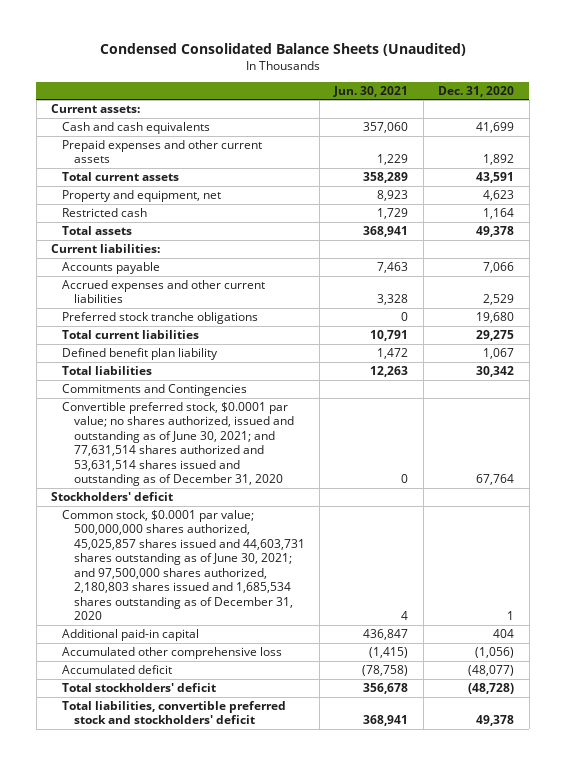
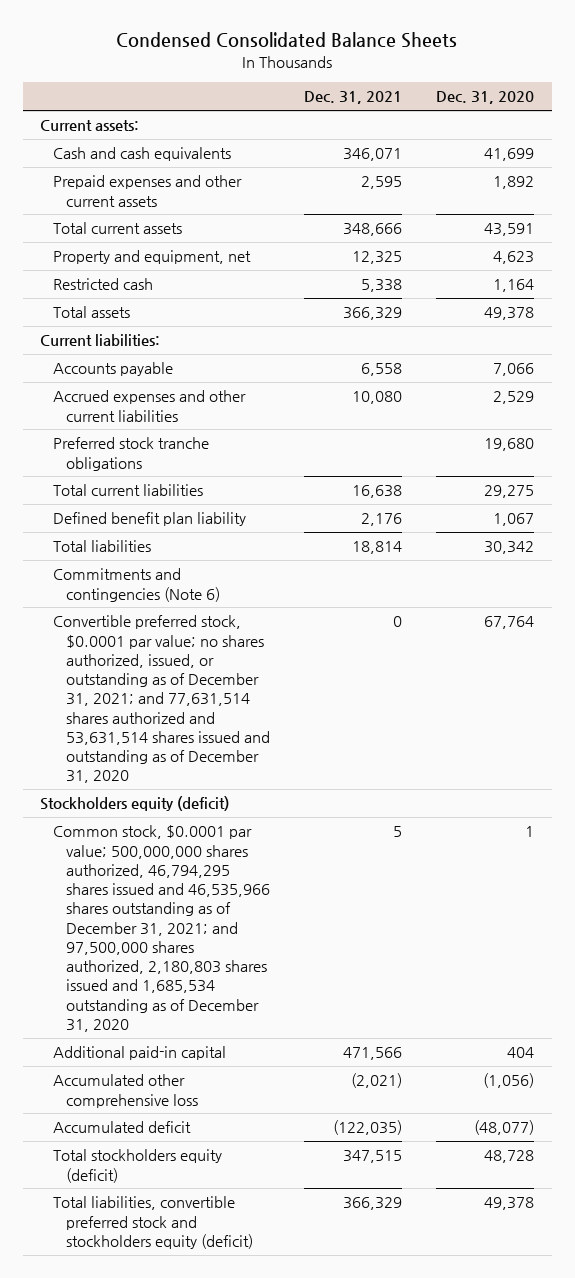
- Condensed Consolidated Balance Sheets (Unaudited)
+ Condensed Consolidated Balance Sheets
- | Jun. 30, 2021 | Dec. 31, 2020
+ | Dec. 31, 2021 | Dec. 31, 2020
- Commitments and Contingencies
- Convertible preferred stock, $0.0001 par value; no shares authorized, issued and outstanding as of June 30, 2021; and 77,631,514 shares authorized and 53,631,514 shares issued and outstanding as of December 31, 2020 | 0 | 67,764
- Stockholders' deficit
- Common stock, $0.0001 par value; 500,000,000 shares authorized, 45,025,857 shares issued and 44,603,731 shares outstanding as of June 30, 2021; and 97,500,000 shares authorized, 2,180,803 shares issued and 1,685,534 shares outstanding as of December 31, 2020 | 4 | 1
+ Commitments and contingencies (Note 6)
+ Convertible preferred stock, $0.0001 par value; no shares authorized, issued, or outstanding as of December 31, 2021; and 77,631,514 shares authorized and 53,631,514 shares issued and outstanding as of December 31, 2020 | 0 | 67,764
+ Stockholders equity (deficit)
+ Common stock, $0.0001 par value; 500,000,000 shares authorized, 46,794,295 shares issued and 46,535,966 shares outstanding as of December 31, 2021; and 97,500,000 shares authorized, 2,180,803 shares issued and 1,685,534 outstanding as of December 31, 2020 | 5 | 1
- Total stockholders' deficit | 356,678 | (48,728)
- Total liabilities, convertible preferred stock and stockholders' deficit | 368,941 | 49,378
+ Total stockholders equity (deficit) | 347,515 | 48,728
+ Total liabilities, convertible preferred stock and stockholders equity (deficit) | 366,329 | 49,378

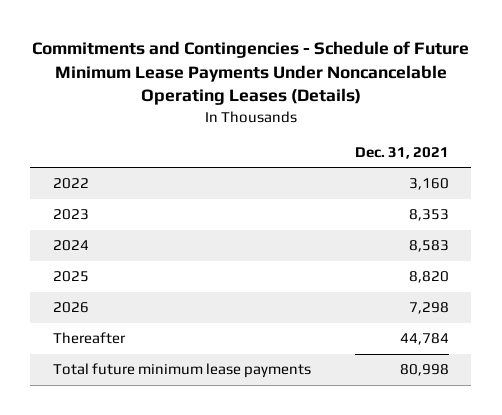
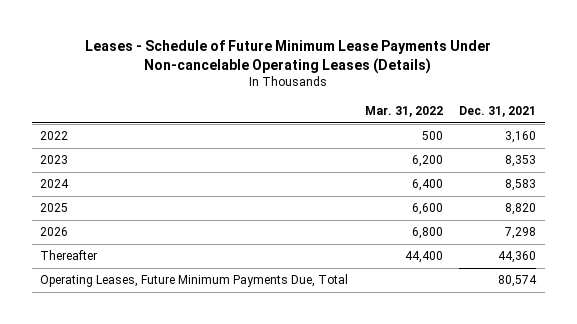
- Commitments and Contingencies - Schedule of Future Minimum Lease Payments Under Noncancelable Operating Leases (Details)
+ Leases - Schedule of Future Minimum Lease Payments Under Non-cancelable Operating Leases (Details)
- | Dec. 31, 2021
+ | Mar. 31, 2022 | Dec. 31, 2021
- Thereafter | 44,784
- Total future minimum lease payments | 80,998
+ Thereafter | 44,400 | 44,360
+ Operating Leases, Future Minimum Payments Due, Total | | 80,574

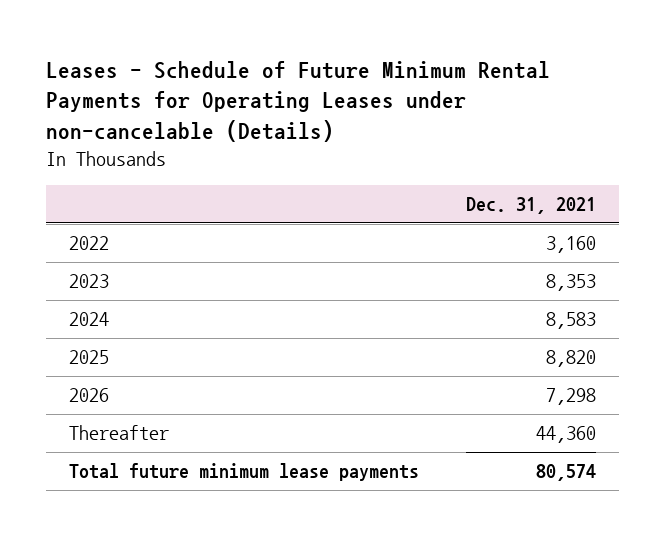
- Leases - Schedule of Future Minimum Lease Payments Under Non-cancelable Operating Leases (Details)
+ Leases - Schedule of Future Minimum Rental Payments for Operating Leases under non-cancelable (Details)
- | Mar. 31, 2022 | Dec. 31, 2021
+ | Dec. 31, 2021
- Operating Leases, Future Minimum Payments Due, Total | | 80,574
+ Total future minimum lease payments | 80,574

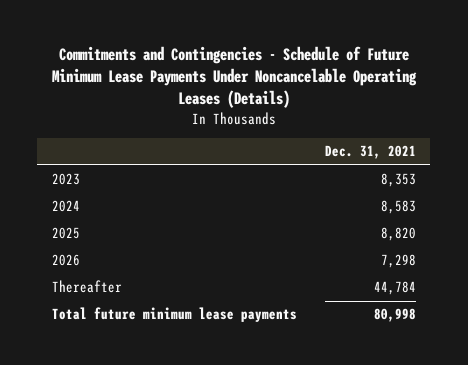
- Leases - Schedule of Future Minimum Rental Payments for Operating Leases under non-cancelable (Details)
+ Commitments and Contingencies - Schedule of Future Minimum Lease Payments Under Noncancelable Operating Leases (Details)
- 2022 | 3,160
- Thereafter | 44,360
- Total future minimum lease payments | 80,574
+ Thereafter | 44,784
+ Total future minimum lease payments | 80,998

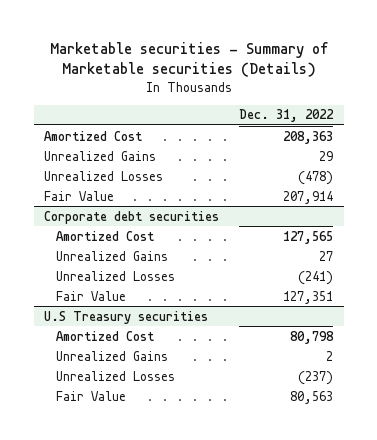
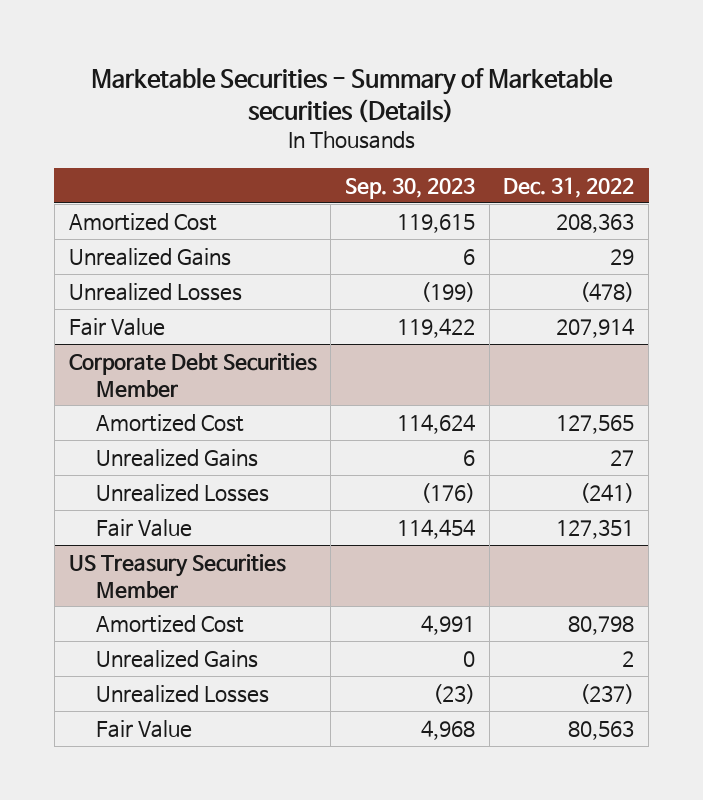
- Marketable securities - Summary of Marketable securities (Details)
+ Marketable Securities - Summary of Marketable securities (Details)
- | Dec. 31, 2022
+ | Sep. 30, 2023 | Dec. 31, 2022
- Corporate debt securities
+ Corporate Debt Securities Member
- U.S Treasury securities
+ US Treasury Securities Member

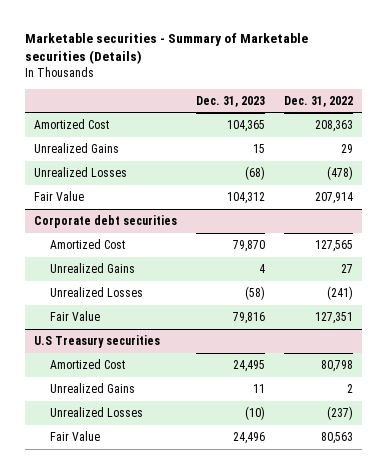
- Marketable Securities - Summary of Marketable securities (Details)
+ Marketable securities - Summary of Marketable securities (Details)
- | Sep. 30, 2023 | Dec. 31, 2022
+ | Dec. 31, 2023 | Dec. 31, 2022
- Corporate Debt Securities Member
+ Corporate debt securities
- US Treasury Securities Member
+ U.S Treasury securities

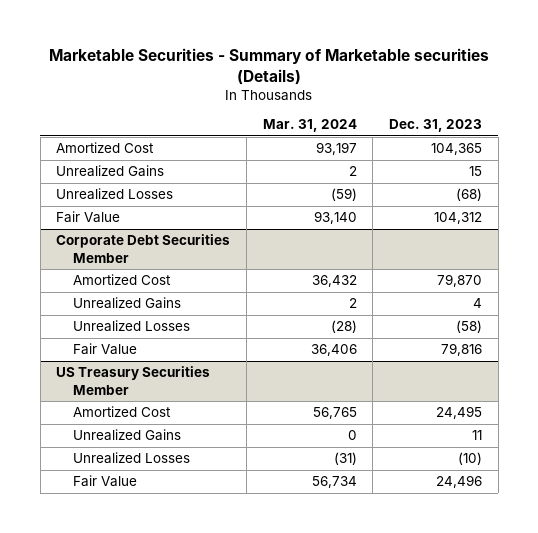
- Marketable securities - Summary of Marketable securities (Details)
+ Marketable Securities - Summary of Marketable securities (Details)
- | Dec. 31, 2023 | Dec. 31, 2022
+ | Mar. 31, 2024 | Dec. 31, 2023
- Corporate debt securities
+ Corporate Debt Securities Member
- U.S Treasury securities
+ US Treasury Securities Member

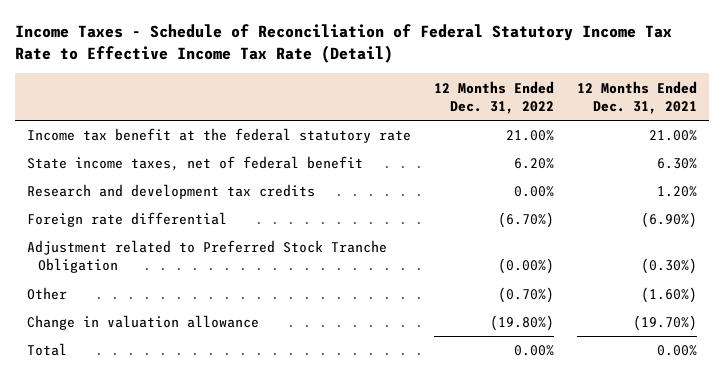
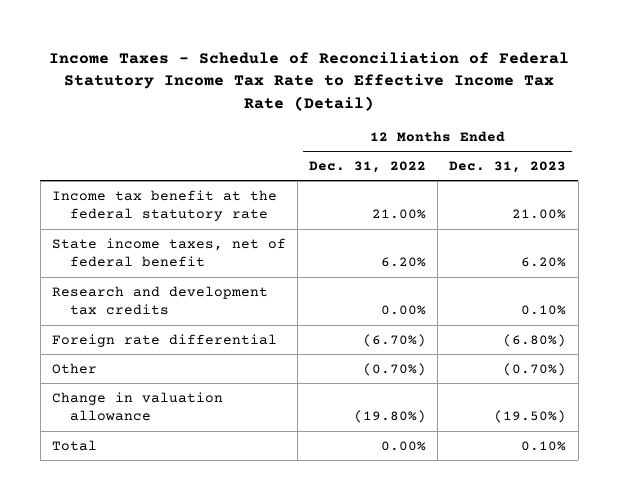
- | 12 Months Ended Dec. 31, 2022 | 12 Months Ended Dec. 31, 2021
+ | 12 Months Ended Dec. 31, 2022 | 12 Months Ended Dec. 31, 2023
- Adjustment related to Preferred Stock Tranche Obligation | (0.00%) | (0.30%)

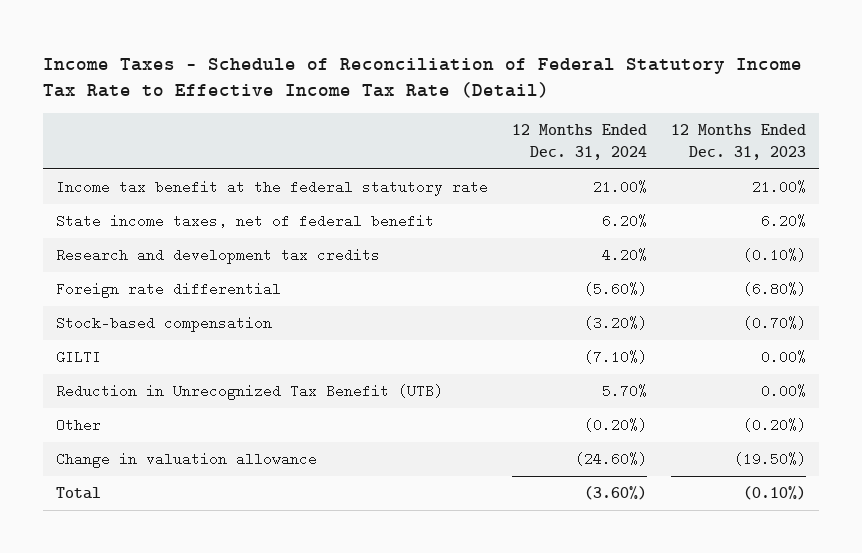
- | 12 Months Ended Dec. 31, 2022 | 12 Months Ended Dec. 31, 2023
+ | 12 Months Ended Dec. 31, 2024 | 12 Months Ended Dec. 31, 2023
- Research and development tax credits | 0.00% | 0.10%
+ Research and development tax credits | 4.20% | (0.10%)
- Other | (0.70%) | (0.70%)
+ Stock-based compensation | (3.20%) | (0.70%)
+ GILTI | (7.10%) | 0.00%
+ Reduction in Unrecognized Tax Benefit (UTB) | 5.70% | 0.00%
+ Other | (0.20%) | (0.20%)
- Total | 0.00% | 0.10%
+ Total | (3.60%) | (0.10%)

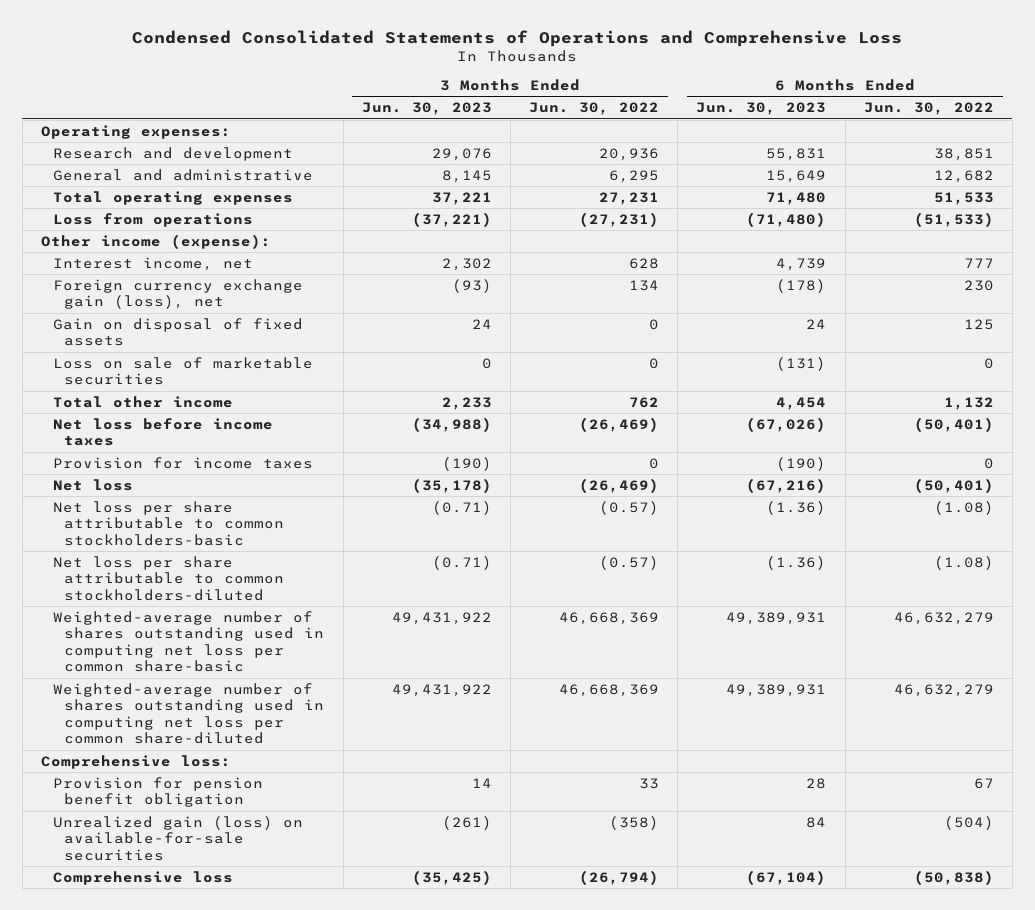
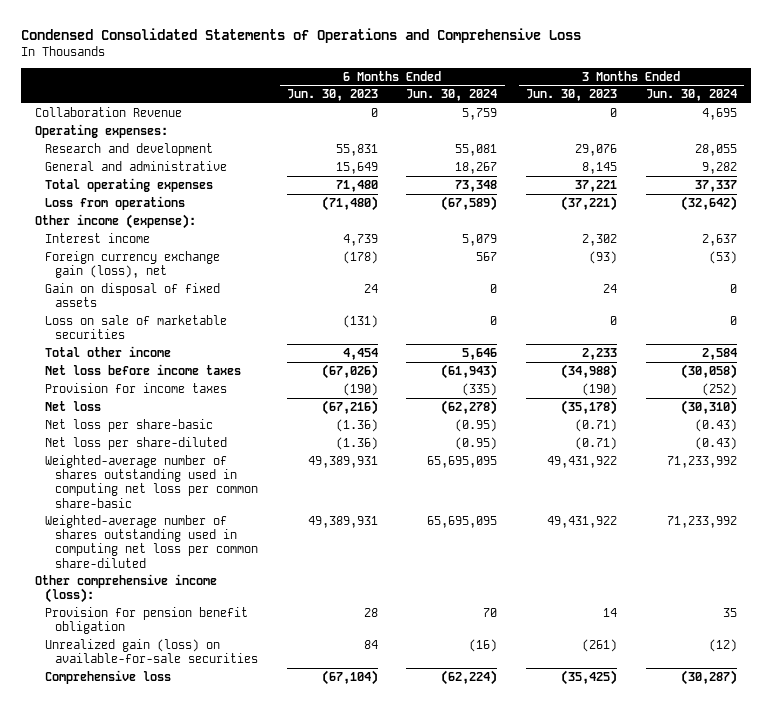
- | 3 Months Ended Jun. 30, 2023 | 3 Months Ended Jun. 30, 2022 | 6 Months Ended Jun. 30, 2023 | 6 Months Ended Jun. 30, 2022
+ | 6 Months Ended Jun. 30, 2023 | 6 Months Ended Jun. 30, 2024 | 3 Months Ended Jun. 30, 2023 | 3 Months Ended Jun. 30, 2024
+ Collaboration Revenue | 0 | 5,759 | 0 | 4,695
- Interest income, net | 2,302 | 628 | 4,739 | 777
+ Interest income | 4,739 | 5,079 | 2,302 | 2,637
- Net loss per share attributable to common stockholders-basic | (0.71) | (0.57) | (1.36) | (1.08)
- Net loss per share attributable to common stockholders-diluted | (0.71) | (0.57) | (1.36) | (1.08)
+ Net loss per share-basic | (1.36) | (0.95) | (0.71) | (0.43)
+ Net loss per share-diluted | (1.36) | (0.95) | (0.71) | (0.43)
- Comprehensive loss:
+ Other comprehensive income (loss):

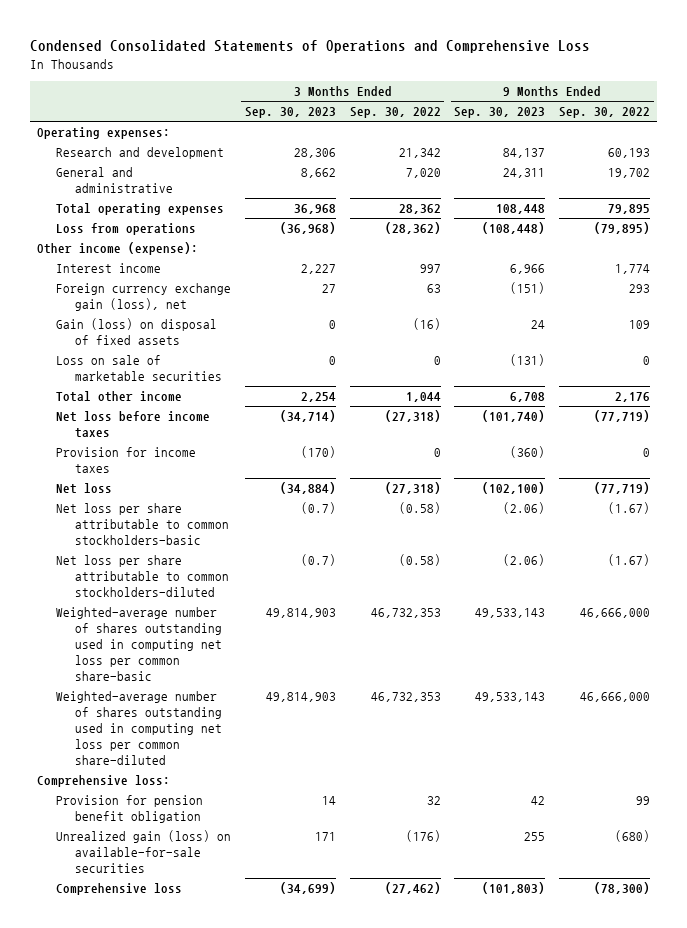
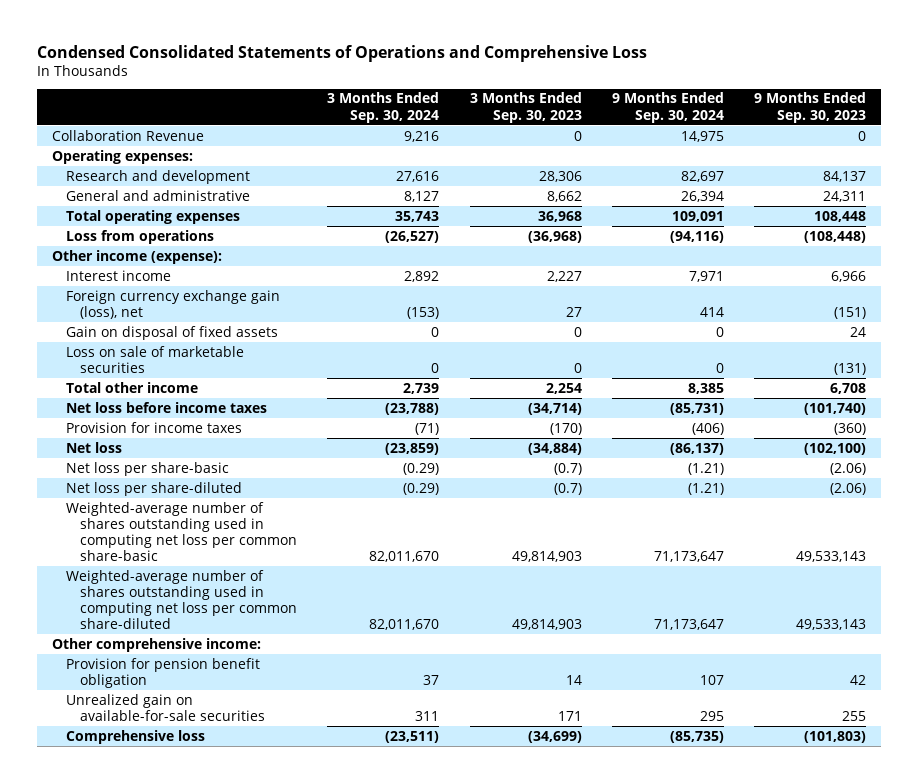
- | 3 Months Ended Sep. 30, 2023 | 3 Months Ended Sep. 30, 2022 | 9 Months Ended Sep. 30, 2023 | 9 Months Ended Sep. 30, 2022
+ | 3 Months Ended Sep. 30, 2024 | 3 Months Ended Sep. 30, 2023 | 9 Months Ended Sep. 30, 2024 | 9 Months Ended Sep. 30, 2023
+ Collaboration Revenue | 9,216 | 0 | 14,975 | 0
- Gain (loss) on disposal of fixed assets | 0 | (16) | 24 | 109
+ Gain on disposal of fixed assets | 0 | 0 | 0 | 24
- Net loss per share attributable to common stockholders-basic | (0.7) | (0.58) | (2.06) | (1.67)
- Net loss per share attributable to common stockholders-diluted | (0.7) | (0.58) | (2.06) | (1.67)
+ Net loss per share-basic | (0.29) | (0.7) | (1.21) | (2.06)
+ Net loss per share-diluted | (0.29) | (0.7) | (1.21) | (2.06)
- Comprehensive loss:
+ Other comprehensive income:
- Unrealized gain (loss) on available-for-sale securities | 171 | (176) | 255 | (680)
+ Unrealized gain on available-for-sale securities | 311 | 171 | 295 | 255

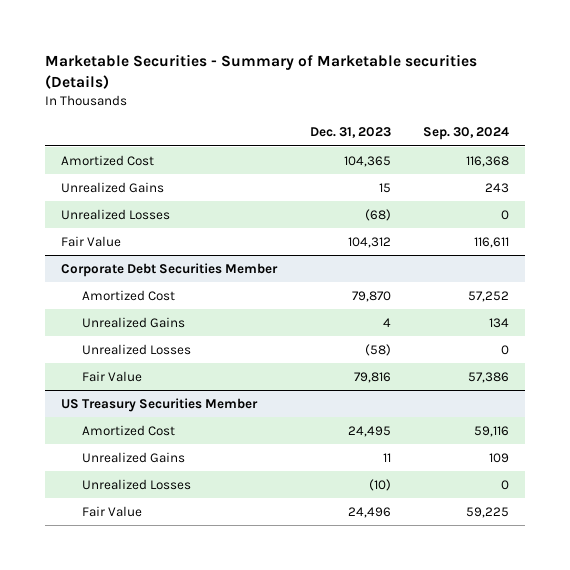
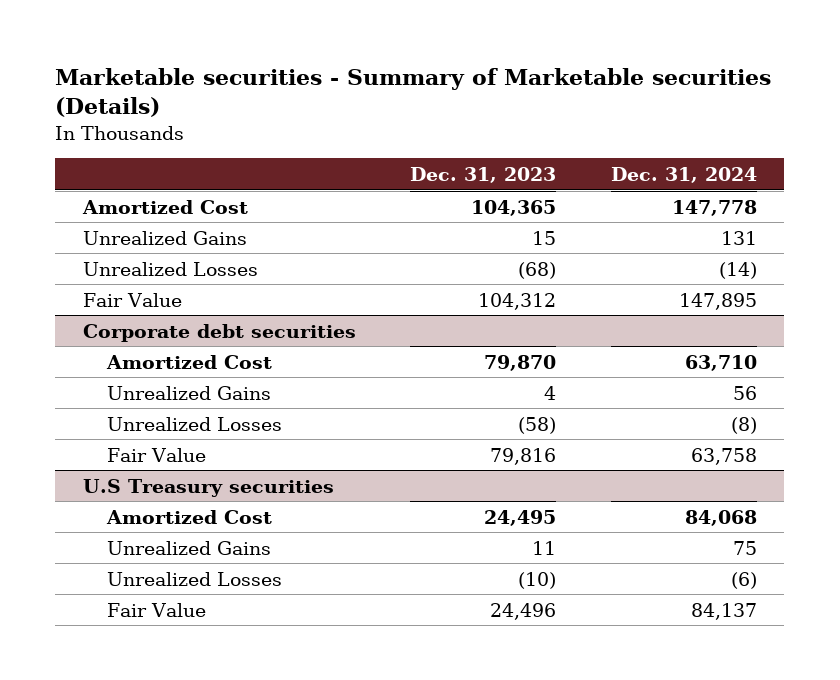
- Marketable Securities - Summary of Marketable securities (Details)
+ Marketable securities - Summary of Marketable securities (Details)
- | Dec. 31, 2023 | Sep. 30, 2024
+ | Dec. 31, 2023 | Dec. 31, 2024
- Corporate Debt Securities Member
+ Corporate debt securities
- US Treasury Securities Member
+ U.S Treasury securities

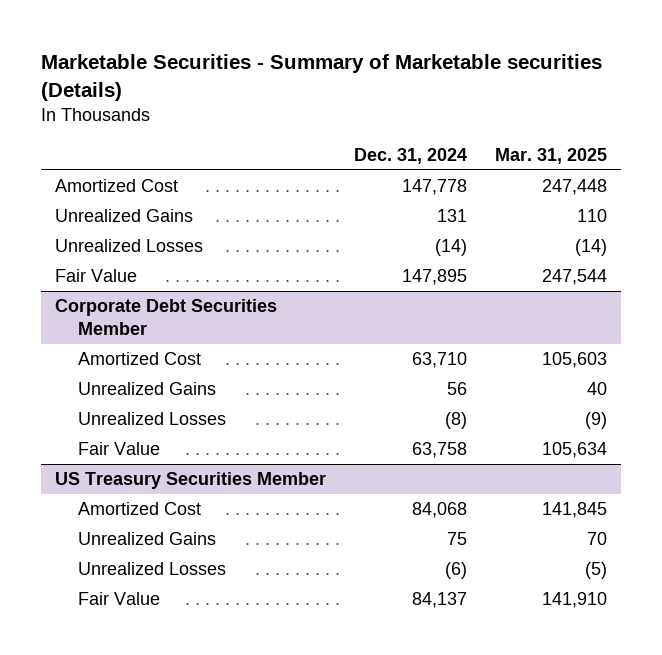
- Marketable securities - Summary of Marketable securities (Details)
+ Marketable Securities - Summary of Marketable securities (Details)
- | Dec. 31, 2023 | Dec. 31, 2024
+ | Dec. 31, 2024 | Mar. 31, 2025
- Corporate debt securities
+ Corporate Debt Securities Member
- U.S Treasury securities
+ US Treasury Securities Member

